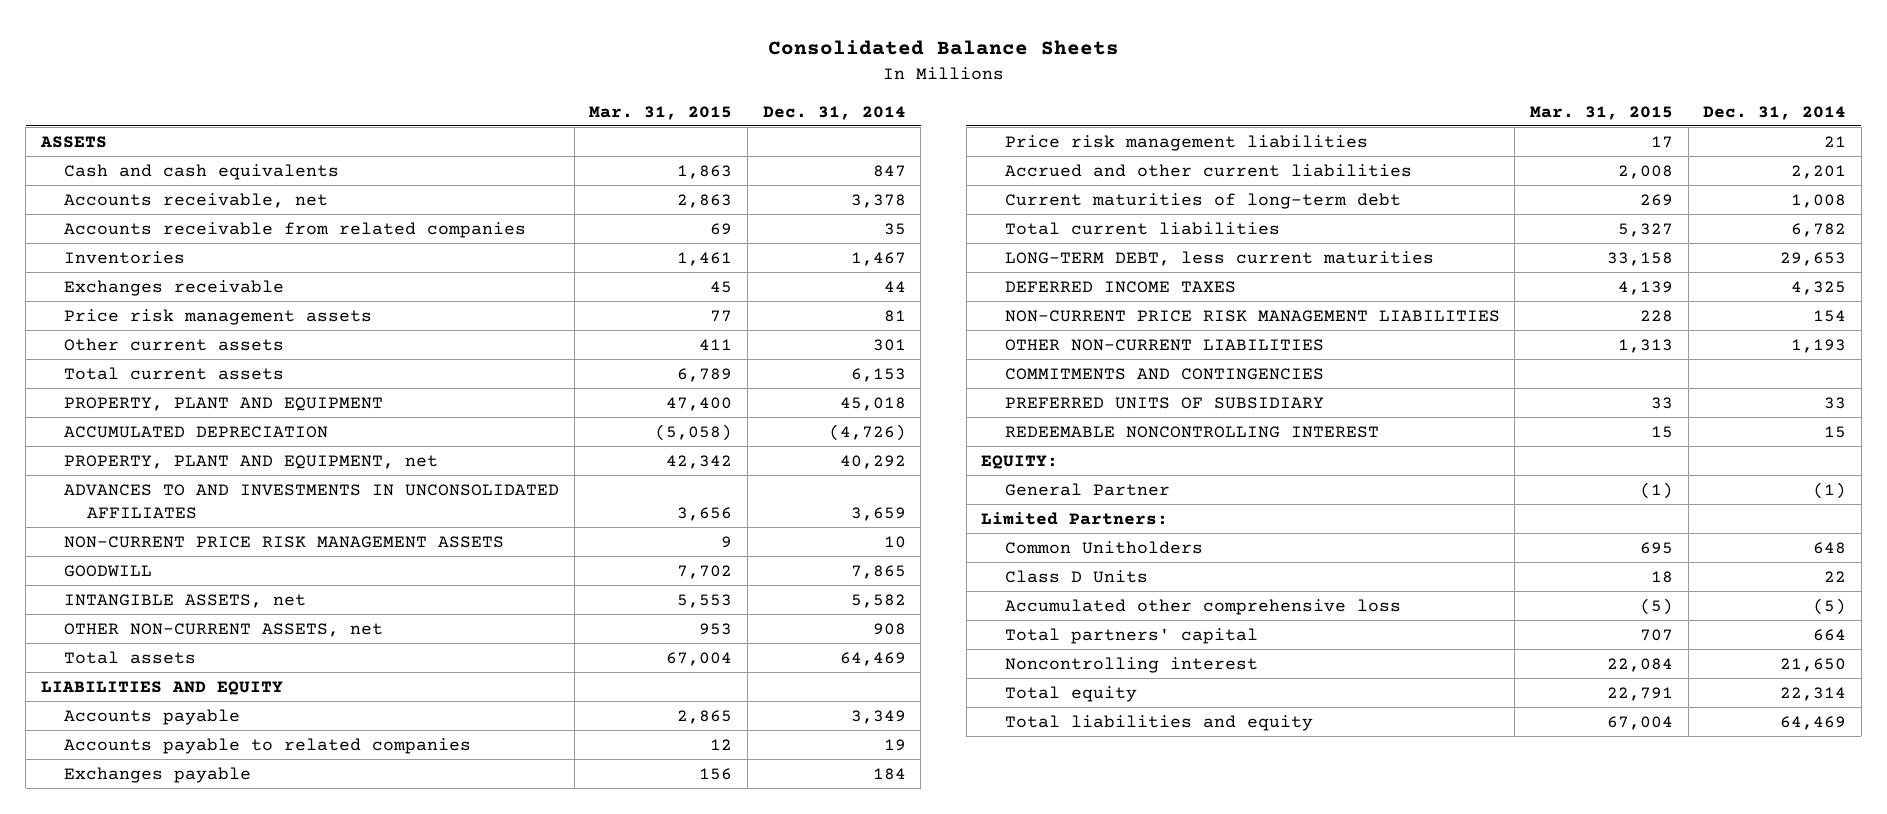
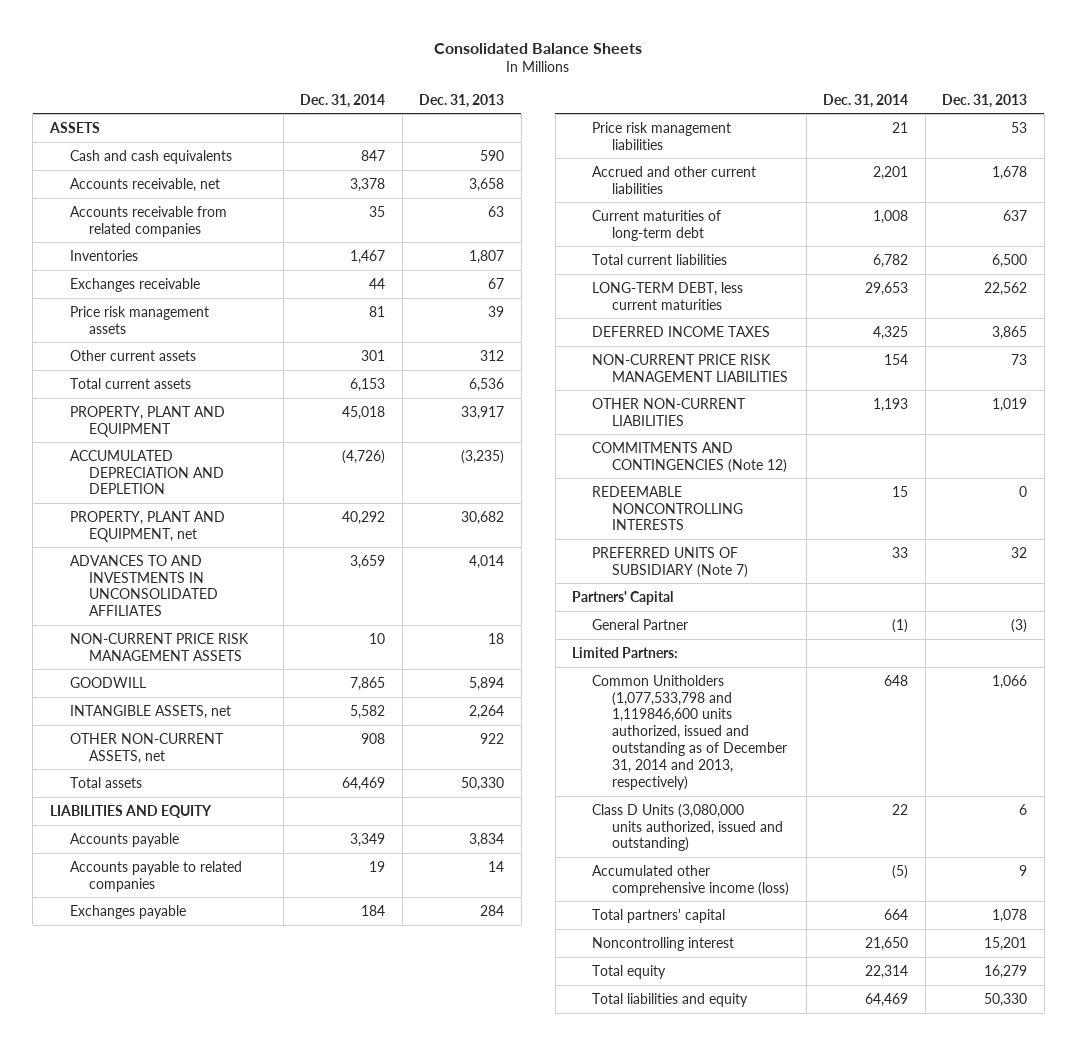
- | Mar. 31, 2015 | Dec. 31, 2014
+ | Dec. 31, 2014 | Dec. 31, 2013
- ACCUMULATED DEPRECIATION | (5,058) | (4,726)
+ ACCUMULATED DEPRECIATION AND DEPLETION | (4,726) | (3,235)
- COMMITMENTS AND CONTINGENCIES
- PREFERRED UNITS OF SUBSIDIARY | 33 | 33
- REDEEMABLE NONCONTROLLING INTEREST | 15 | 15
- EQUITY:
+ COMMITMENTS AND CONTINGENCIES (Note 12)
+ REDEEMABLE NONCONTROLLING INTERESTS | 15 | 0
+ PREFERRED UNITS OF SUBSIDIARY (Note 7) | 33 | 32
+ Partners' Capital
- Common Unitholders | 695 | 648
- Class D Units | 18 | 22
- Accumulated other comprehensive loss | (5) | (5)
+ Common Unitholders (1,077,533,798 and 1,119846,600 units authorized, issued and outstanding as of December 31, 2014 and 2013, respectively) | 648 | 1,066
+ Class D Units (3,080,000 units authorized, issued and outstanding) | 22 | 6
+ Accumulated other comprehensive income (loss) | (5) | 9

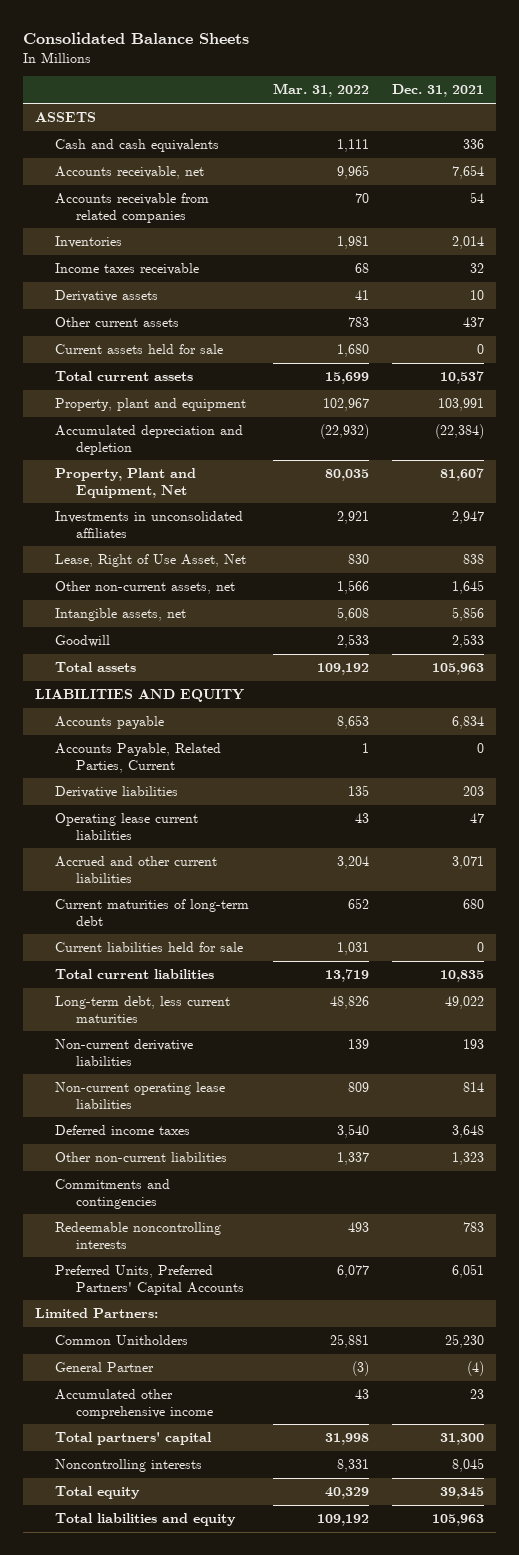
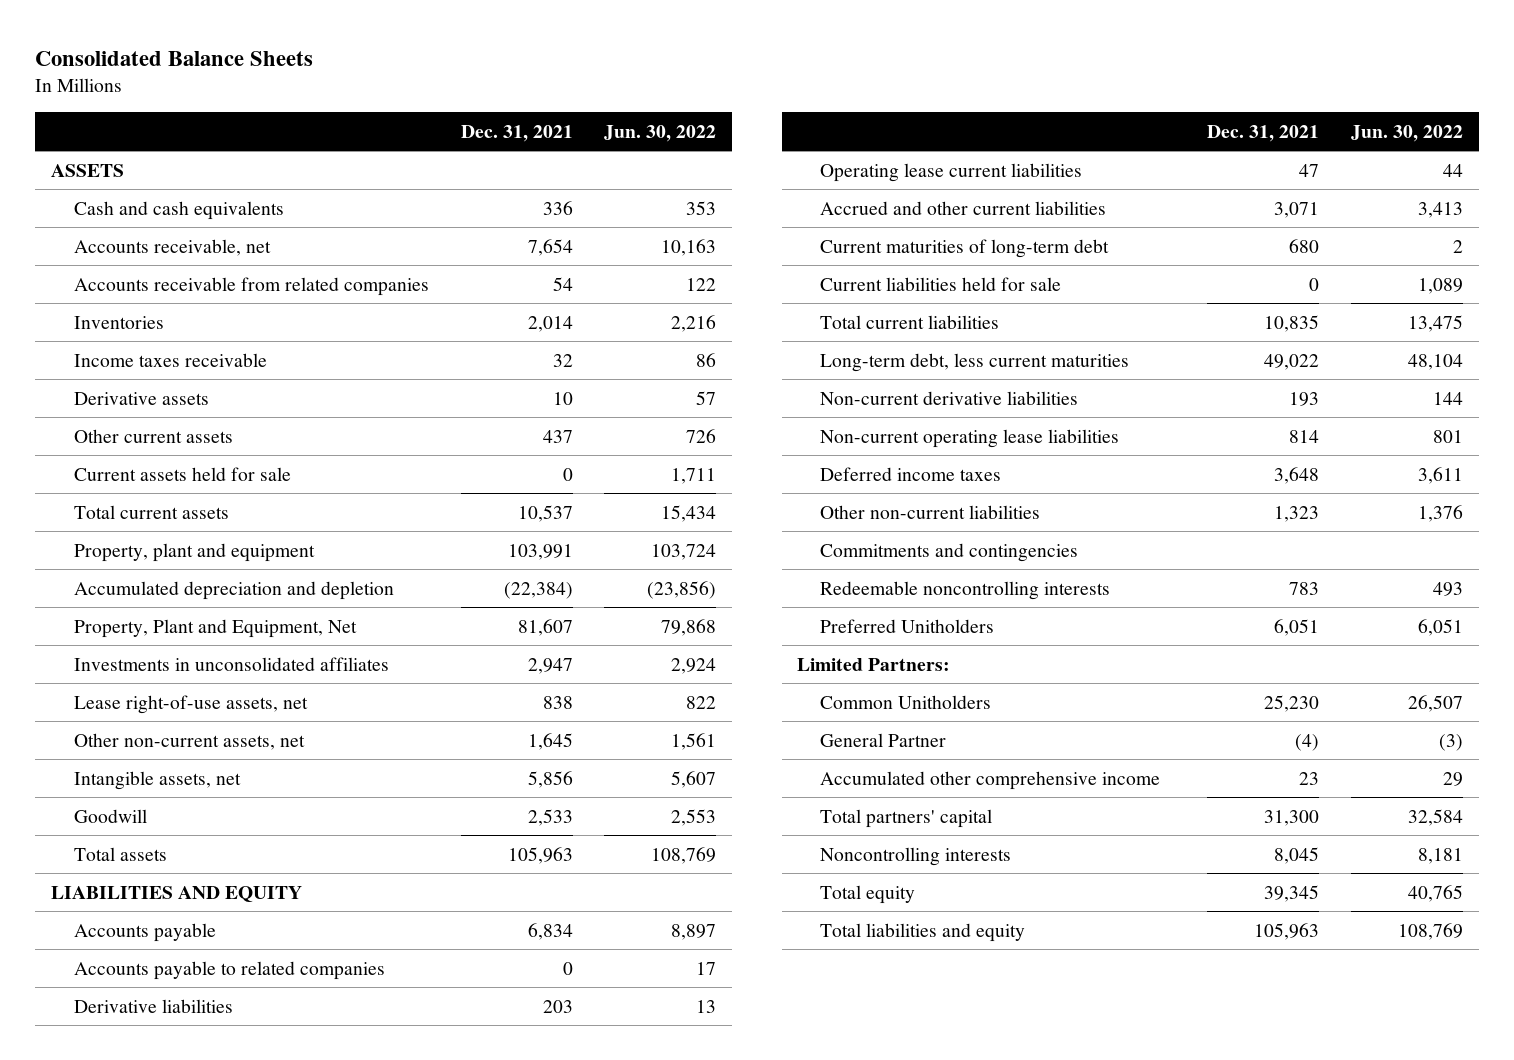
- | Mar. 31, 2022 | Dec. 31, 2021
+ | Dec. 31, 2021 | Jun. 30, 2022
- Lease, Right of Use Asset, Net | 830 | 838
+ Lease right-of-use assets, net | 838 | 822
- Accounts Payable, Related Parties, Current | 1 | 0
+ Accounts payable to related companies | 0 | 17
- Preferred Units, Preferred Partners' Capital Accounts | 6,077 | 6,051
+ Preferred Unitholders | 6,051 | 6,051

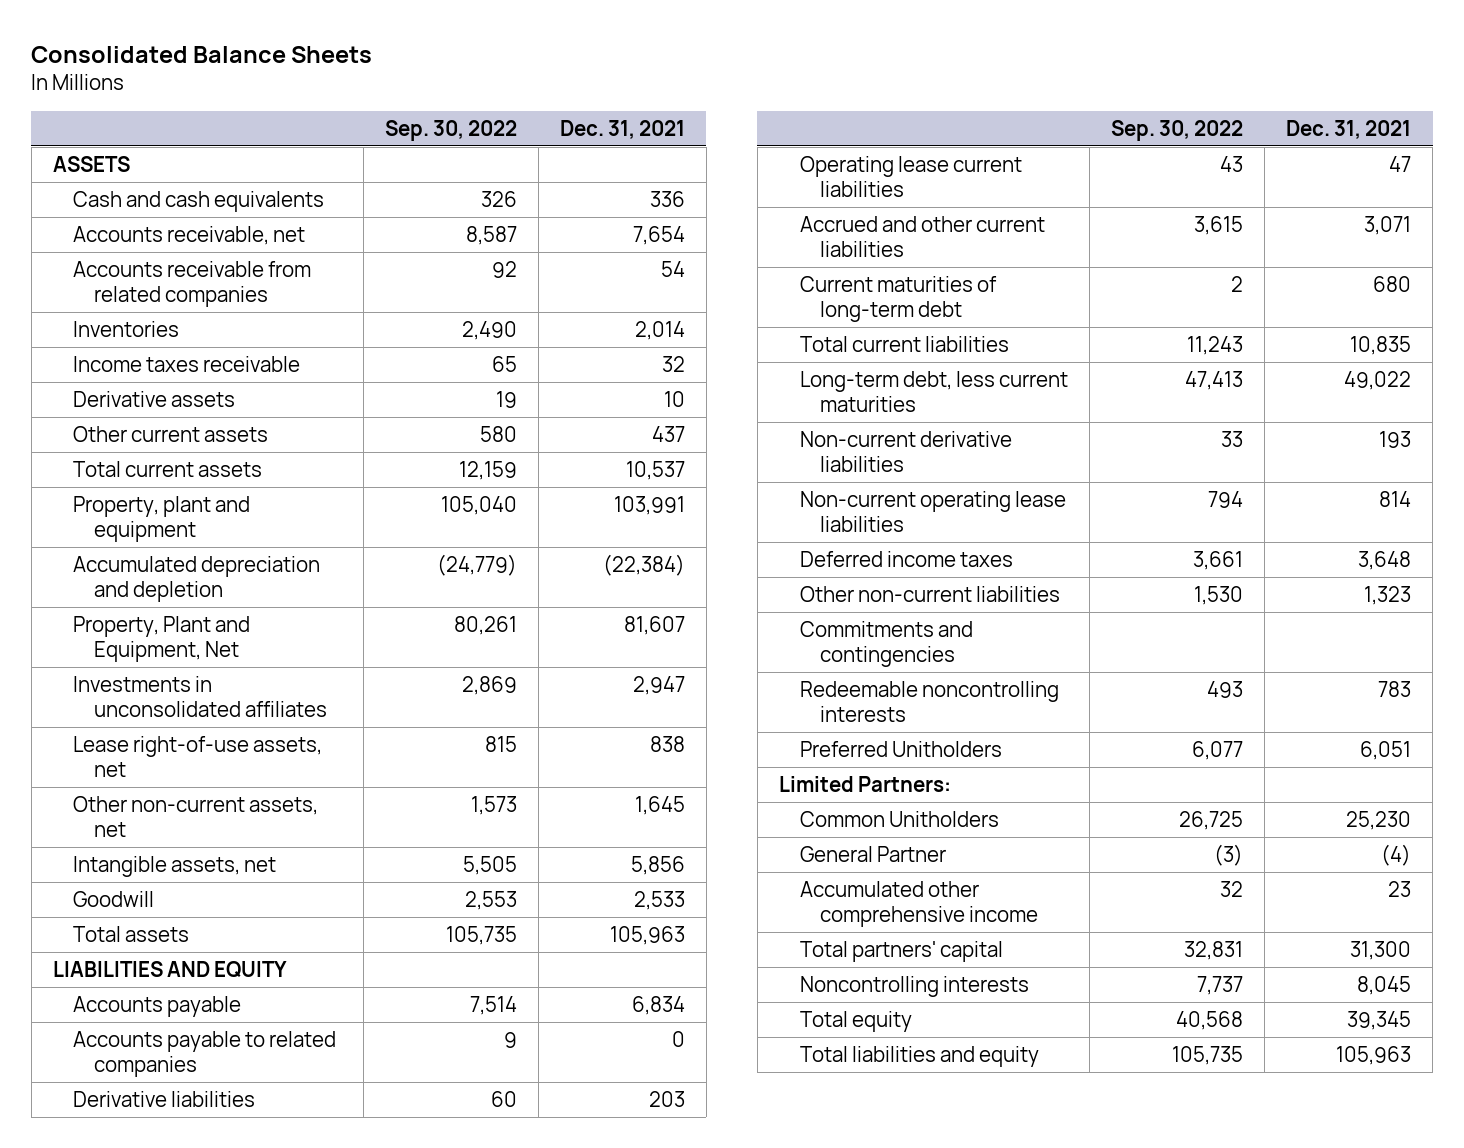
- | Dec. 31, 2021 | Jun. 30, 2022
+ | Sep. 30, 2022 | Dec. 31, 2021
- Current assets held for sale | 0 | 1,711
- Current liabilities held for sale | 0 | 1,089

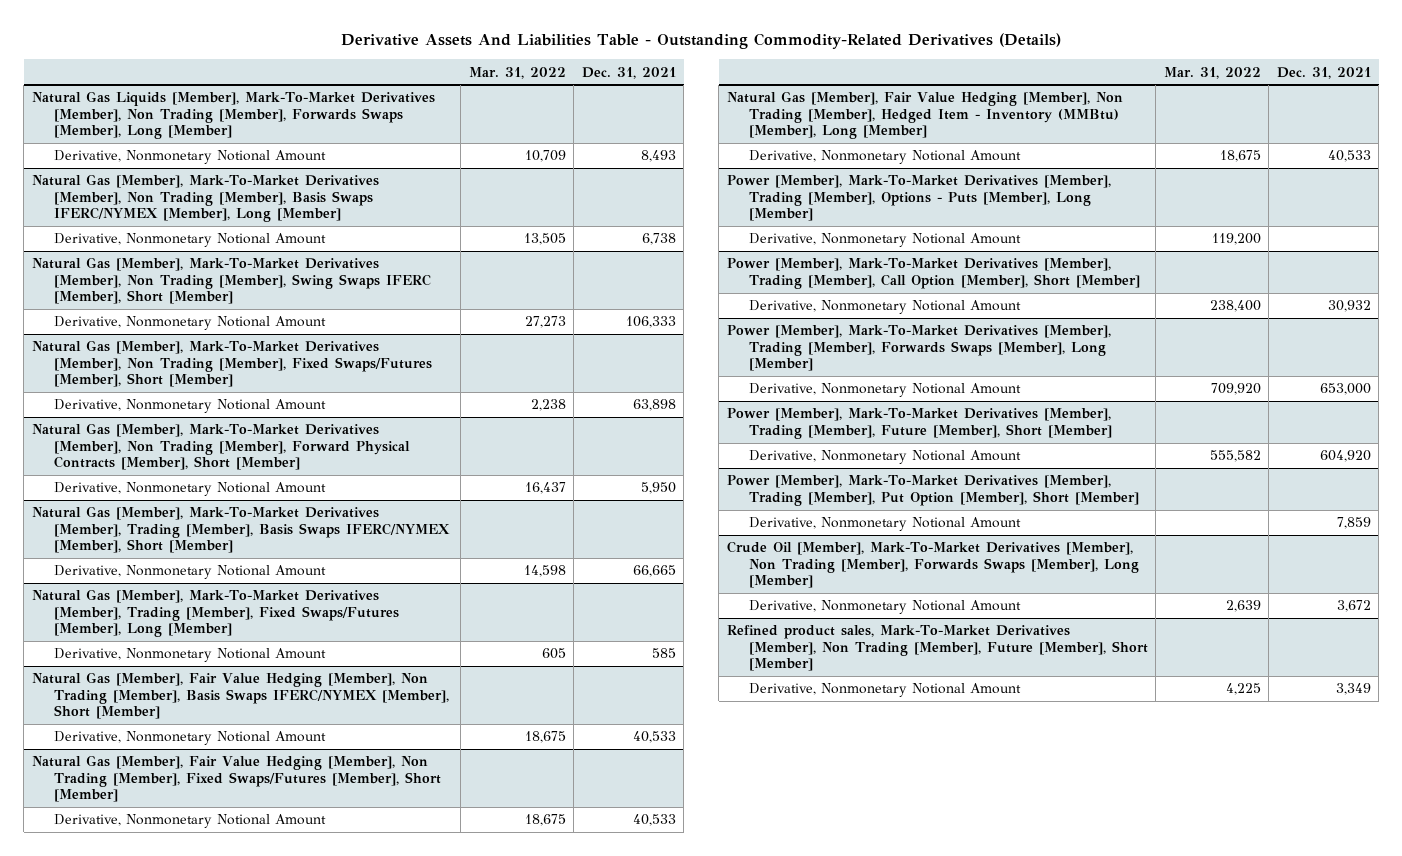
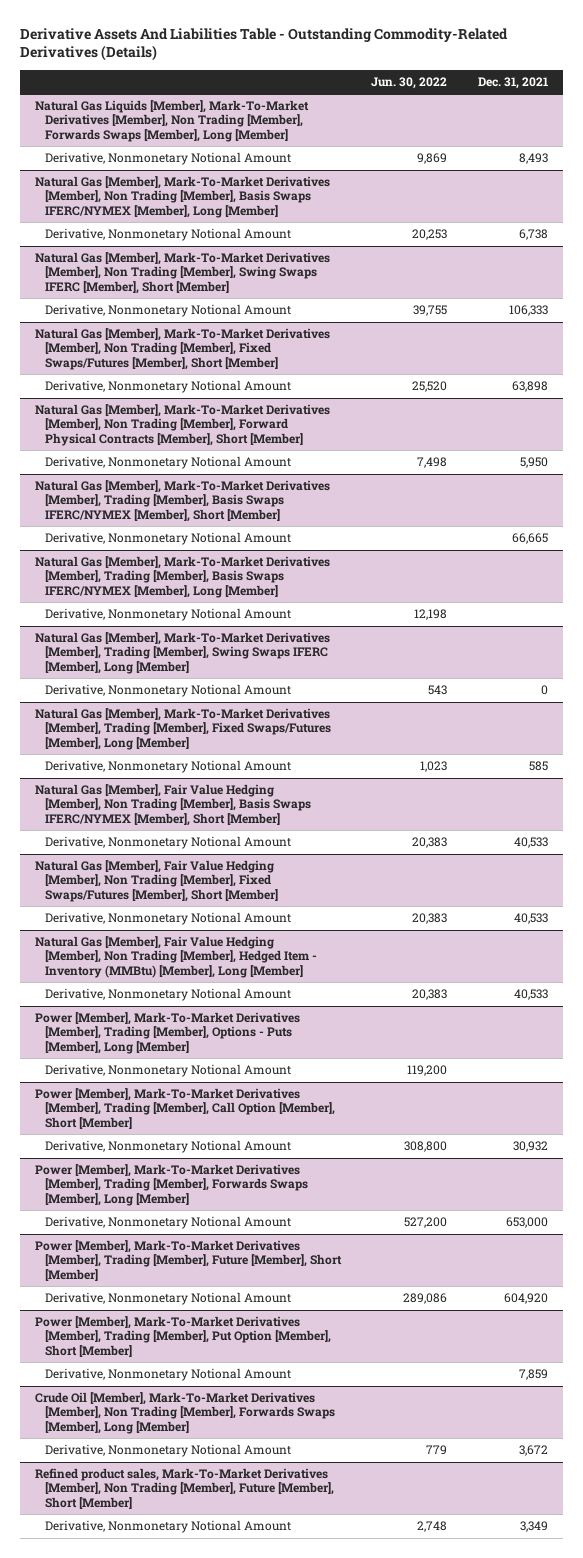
- | Mar. 31, 2022 | Dec. 31, 2021
+ | Jun. 30, 2022 | Dec. 31, 2021
+ Natural Gas [Member], Mark-To-Market Derivatives [Member], Trading [Member], Basis Swaps IFERC/NYMEX [Member], Long [Member]
+ Derivative, Nonmonetary Notional Amount | 12,198 |
+ Natural Gas [Member], Mark-To-Market Derivatives [Member], Trading [Member], Swing Swaps IFERC [Member], Long [Member]
+ Derivative, Nonmonetary Notional Amount | 543 | 0

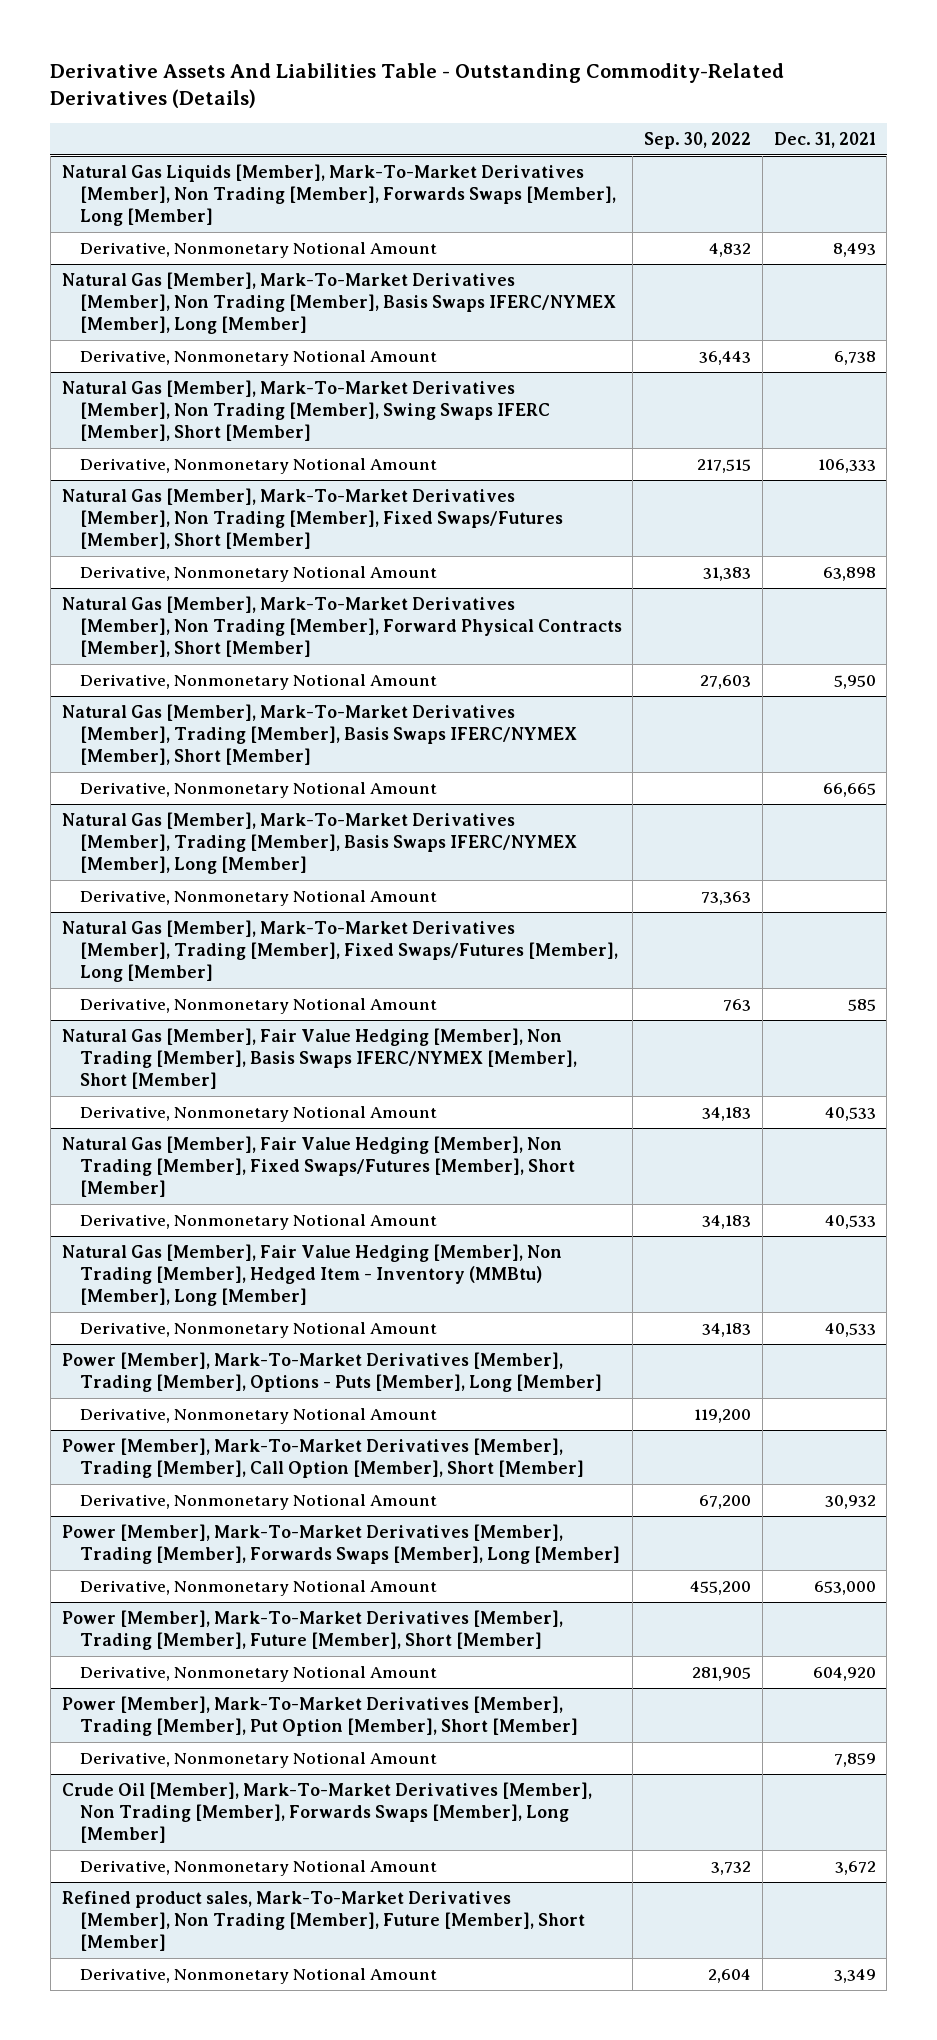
- | Jun. 30, 2022 | Dec. 31, 2021
+ | Sep. 30, 2022 | Dec. 31, 2021
- Natural Gas [Member], Mark-To-Market Derivatives [Member], Trading [Member], Swing Swaps IFERC [Member], Long [Member]
- Derivative, Nonmonetary Notional Amount | 543 | 0

